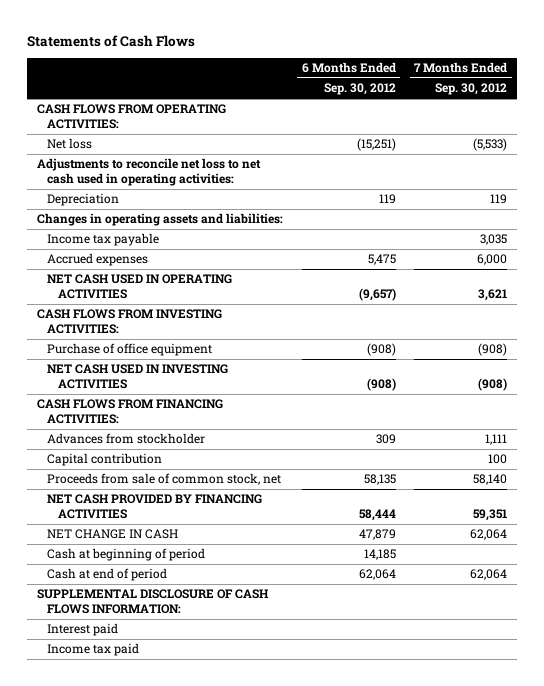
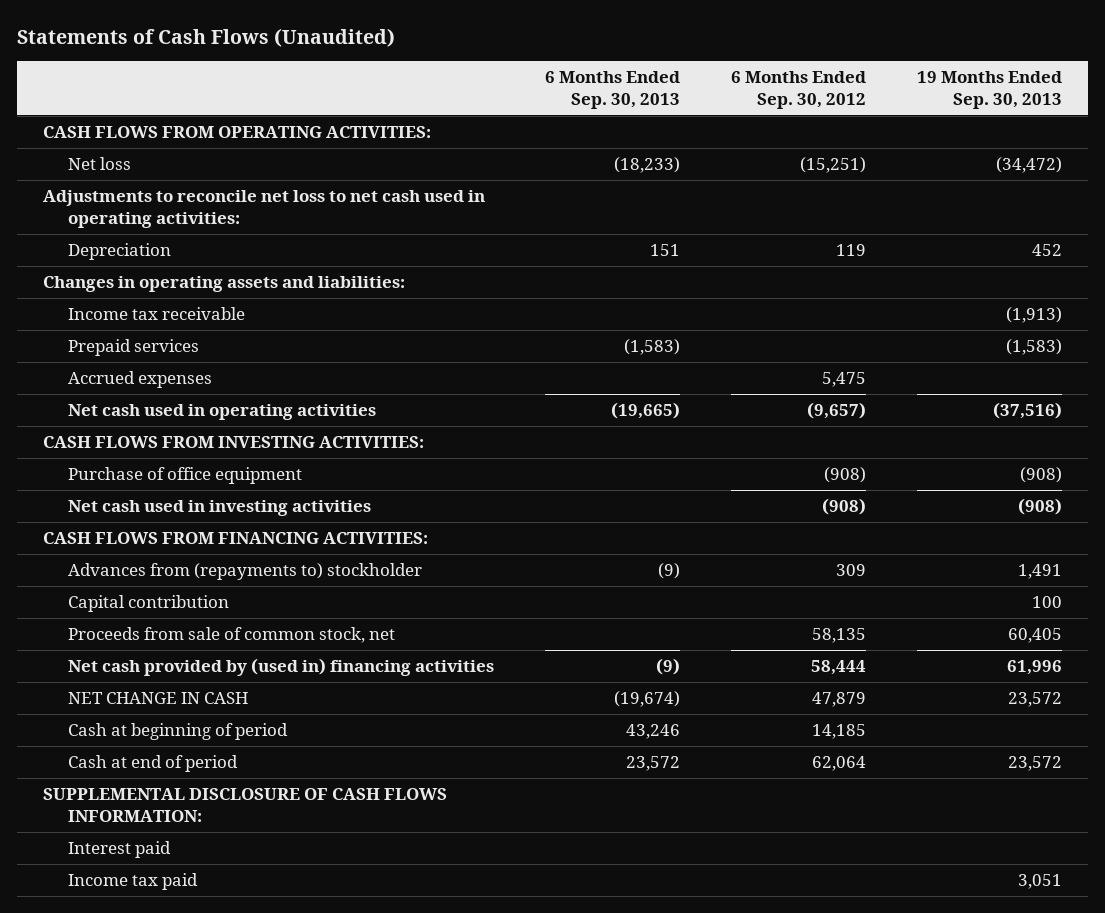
- Statements of Cash Flows
+ Statements of Cash Flows (Unaudited)
- | 6 Months Ended Sep. 30, 2012 | 7 Months Ended Sep. 30, 2012
+ | 6 Months Ended Sep. 30, 2013 | 6 Months Ended Sep. 30, 2012 | 19 Months Ended Sep. 30, 2013
- Income tax payable | | 3,035
+ Income tax receivable | | | (1,913)
+ Prepaid services | (1,583) | | (1,583)
- NET CASH USED IN OPERATING ACTIVITIES | (9,657) | 3,621
+ Net cash used in operating activities | (19,665) | (9,657) | (37,516)
- NET CASH USED IN INVESTING ACTIVITIES | (908) | (908)
+ Net cash used in investing activities | | (908) | (908)
- Advances from stockholder | 309 | 1,111
+ Advances from (repayments to) stockholder | (9) | 309 | 1,491
- NET CASH PROVIDED BY FINANCING ACTIVITIES | 58,444 | 59,351
+ Net cash provided by (used in) financing activities | (9) | 58,444 | 61,996

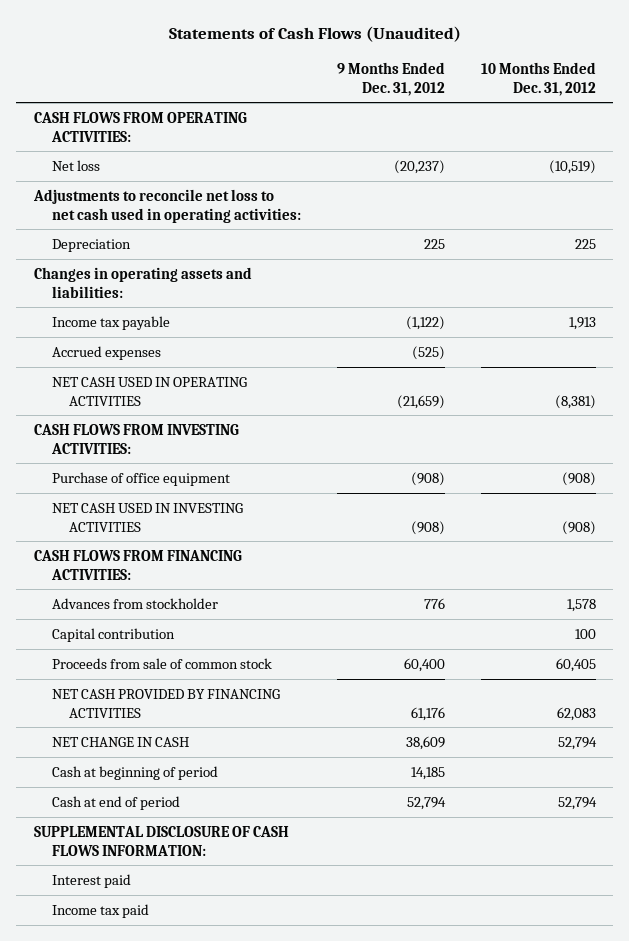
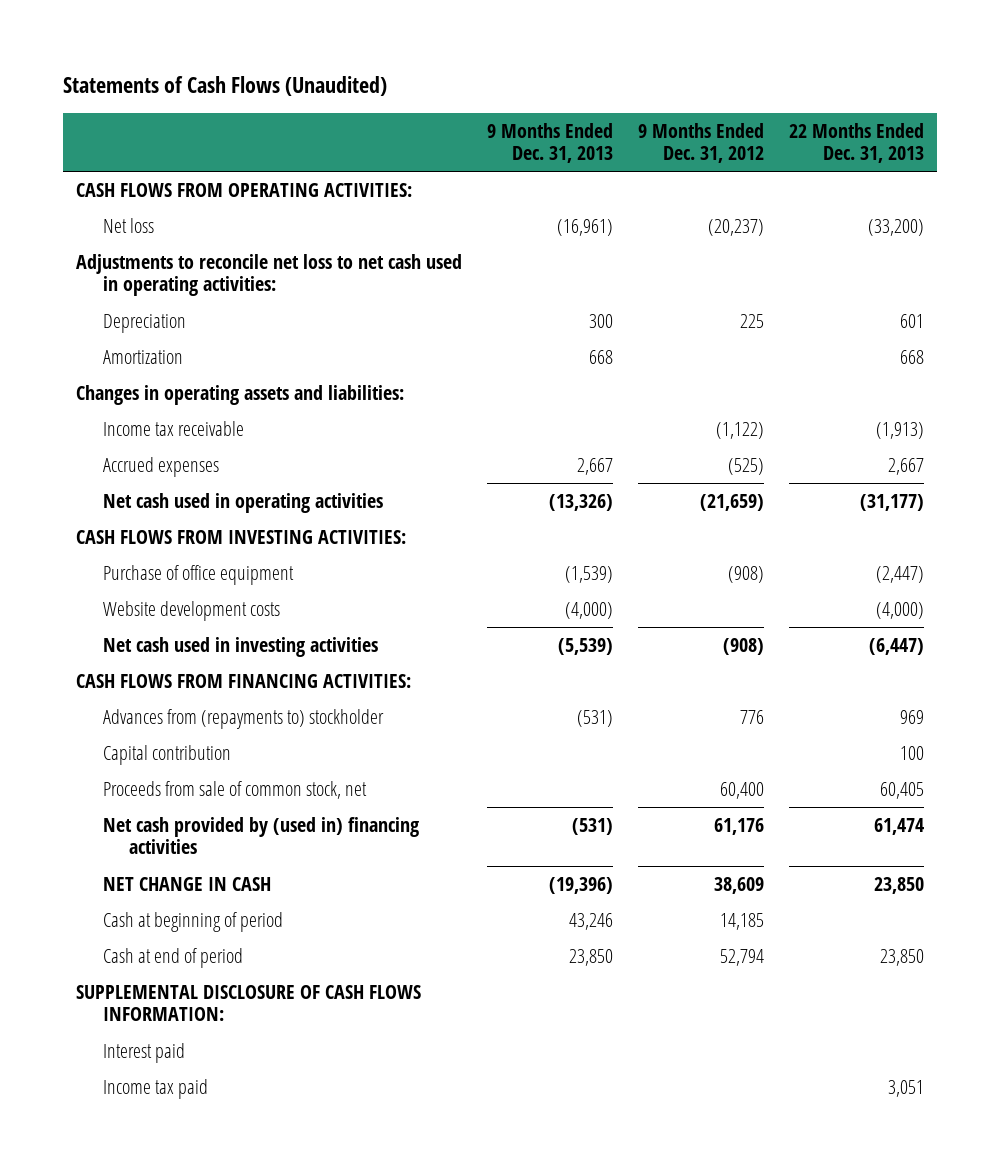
- | 9 Months Ended Dec. 31, 2012 | 10 Months Ended Dec. 31, 2012
+ | 9 Months Ended Dec. 31, 2013 | 9 Months Ended Dec. 31, 2012 | 22 Months Ended Dec. 31, 2013
+ Amortization | 668 | | 668
- Income tax payable | (1,122) | 1,913
+ Income tax receivable | | (1,122) | (1,913)
- NET CASH USED IN OPERATING ACTIVITIES | (21,659) | (8,381)
+ Net cash used in operating activities | (13,326) | (21,659) | (31,177)
- NET CASH USED IN INVESTING ACTIVITIES | (908) | (908)
+ Website development costs | (4,000) | | (4,000)
+ Net cash used in investing activities | (5,539) | (908) | (6,447)
- Advances from stockholder | 776 | 1,578
+ Advances from (repayments to) stockholder | (531) | 776 | 969
- Proceeds from sale of common stock | 60,400 | 60,405
- NET CASH PROVIDED BY FINANCING ACTIVITIES | 61,176 | 62,083
+ Proceeds from sale of common stock, net | | 60,400 | 60,405
+ Net cash provided by (used in) financing activities | (531) | 61,176 | 61,474

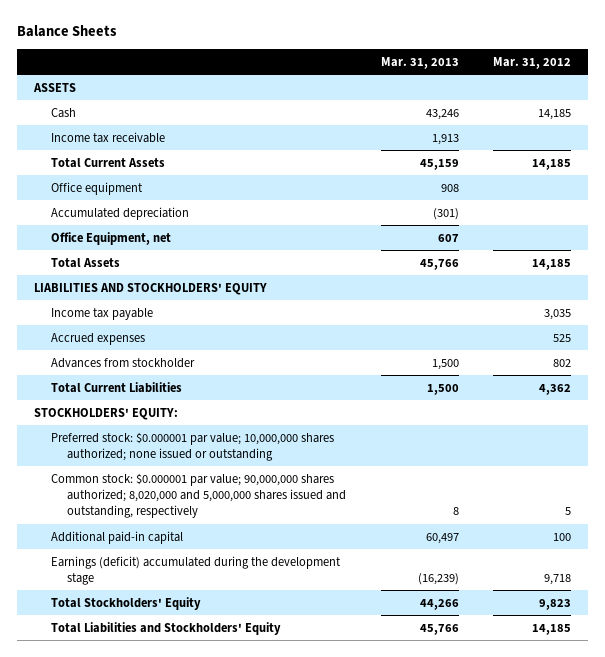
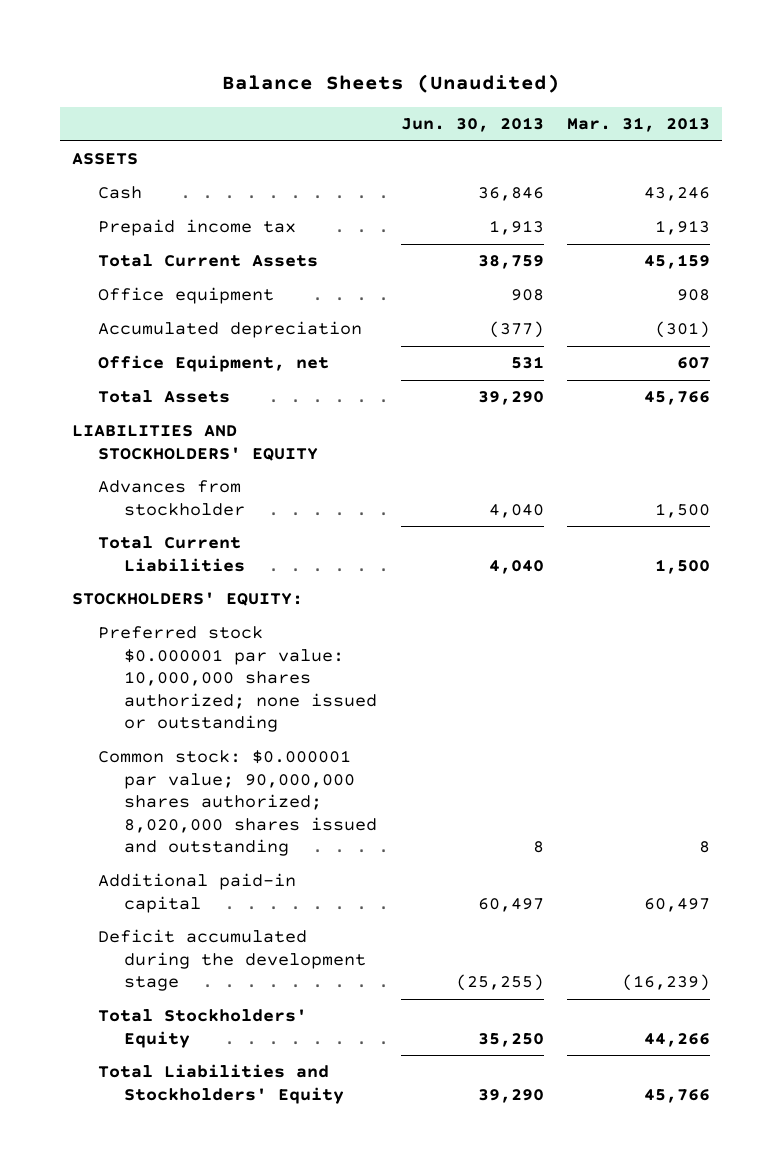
- Balance Sheets
+ Balance Sheets (Unaudited)
- | Mar. 31, 2013 | Mar. 31, 2012
+ | Jun. 30, 2013 | Mar. 31, 2013
- Income tax receivable | 1,913 |
+ Prepaid income tax | 1,913 | 1,913
- Income tax payable | | 3,035
- Accrued expenses | | 525
- Preferred stock: $0.000001 par value; 10,000,000 shares authorized; none issued or outstanding
- Common stock: $0.000001 par value; 90,000,000 shares authorized; 8,020,000 and 5,000,000 shares issued and outstanding, respectively | 8 | 5
+ Preferred stock $0.000001 par value: 10,000,000 shares authorized; none issued or outstanding
+ Common stock: $0.000001 par value; 90,000,000 shares authorized; 8,020,000 shares issued and outstanding | 8 | 8
- Earnings (deficit) accumulated during the development stage | (16,239) | 9,718
+ Deficit accumulated during the development stage | (25,255) | (16,239)

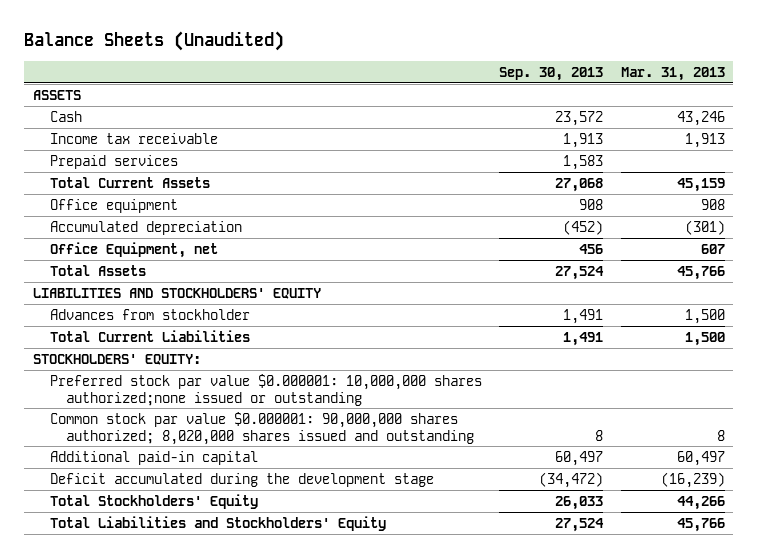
- | Jun. 30, 2013 | Mar. 31, 2013
+ | Sep. 30, 2013 | Mar. 31, 2013
- Prepaid income tax | 1,913 | 1,913
+ Income tax receivable | 1,913 | 1,913
+ Prepaid services | 1,583 |
- Preferred stock $0.000001 par value: 10,000,000 shares authorized; none issued or outstanding
- Common stock: $0.000001 par value; 90,000,000 shares authorized; 8,020,000 shares issued and outstanding | 8 | 8
+ Preferred stock par value $0.000001: 10,000,000 shares authorized;none issued or outstanding
+ Common stock par value $0.000001: 90,000,000 shares authorized; 8,020,000 shares issued and outstanding | 8 | 8

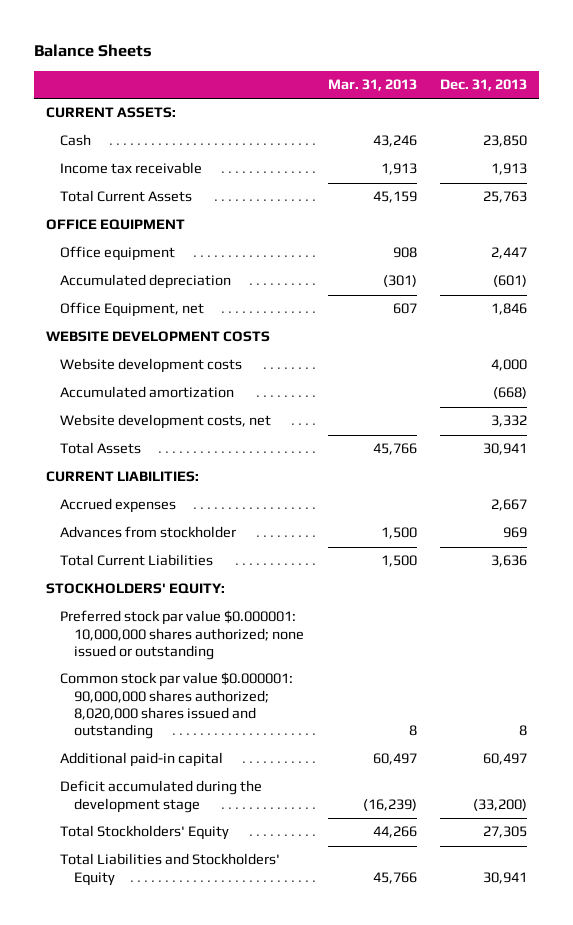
- Balance Sheets (Unaudited)
+ Balance Sheets
- | Sep. 30, 2013 | Mar. 31, 2013
+ | Mar. 31, 2013 | Dec. 31, 2013
- ASSETS
+ CURRENT ASSETS:
- Prepaid services | 1,583 |
+ OFFICE EQUIPMENT
+ WEBSITE DEVELOPMENT COSTS
+ Website development costs | | 4,000
+ Accumulated amortization | | (668)
+ Website development costs, net | | 3,332
- LIABILITIES AND STOCKHOLDERS' EQUITY
+ CURRENT LIABILITIES:
+ Accrued expenses | | 2,667
- Preferred stock par value $0.000001: 10,000,000 shares authorized;none issued or outstanding
+ Preferred stock par value $0.000001: 10,000,000 shares authorized; none issued or outstanding

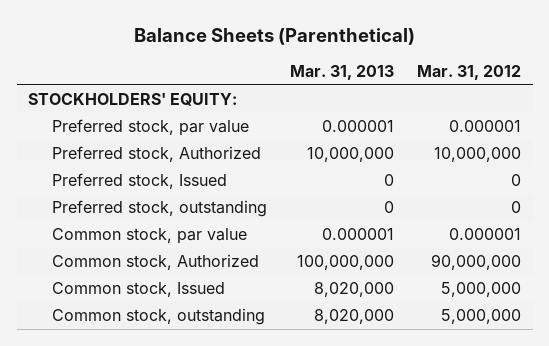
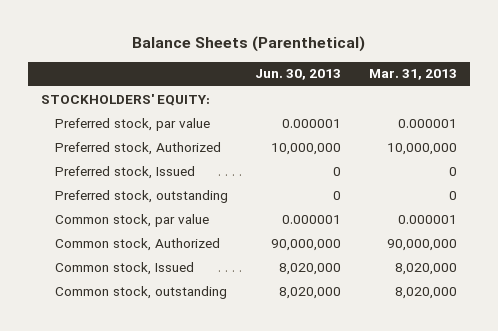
- | Mar. 31, 2013 | Mar. 31, 2012
+ | Jun. 30, 2013 | Mar. 31, 2013
- Common stock, Authorized | 100,000,000 | 90,000,000
+ Common stock, Authorized | 90,000,000 | 90,000,000

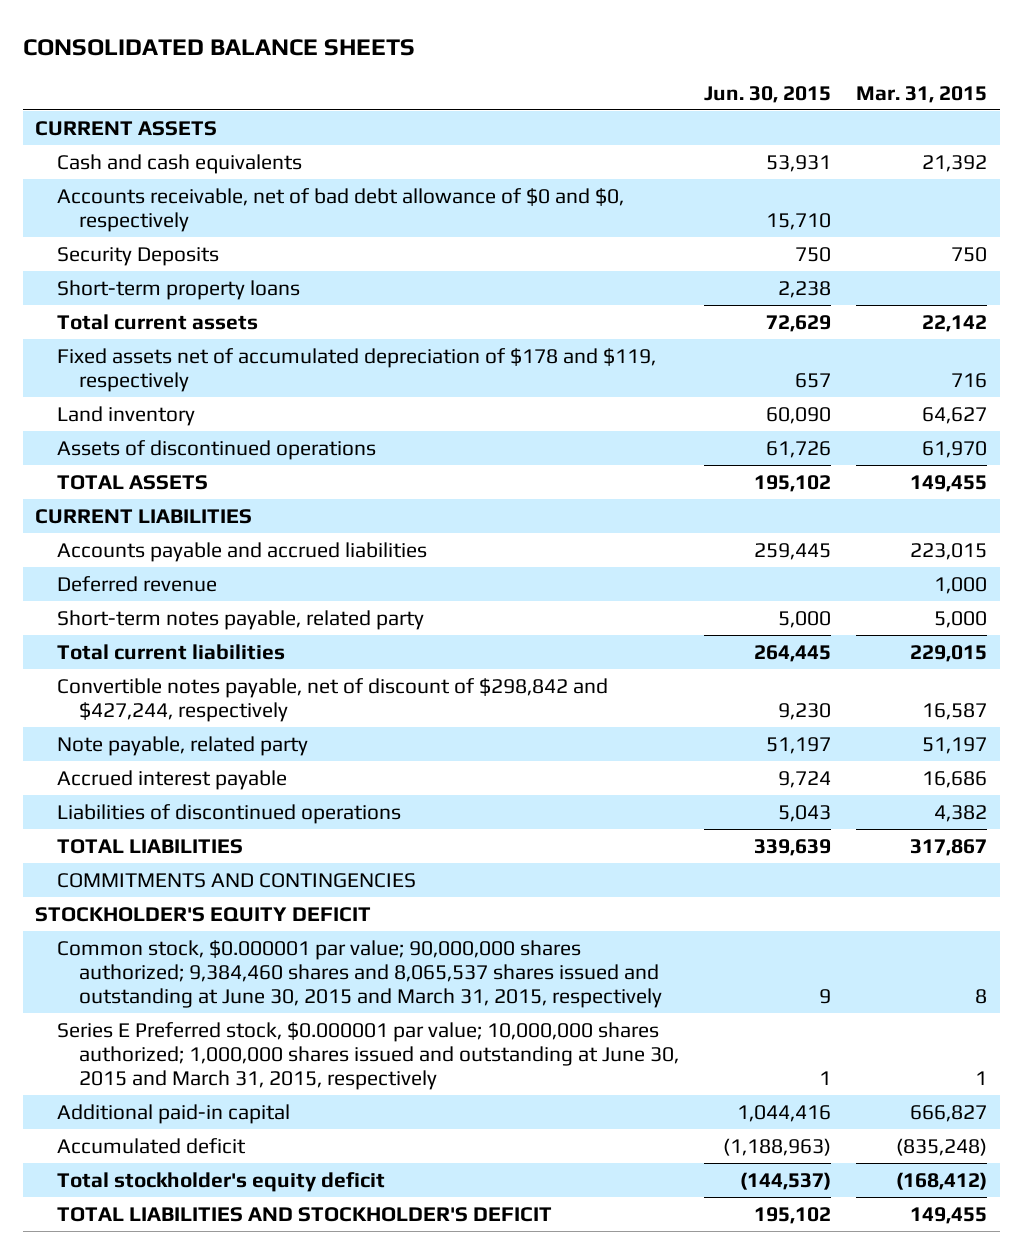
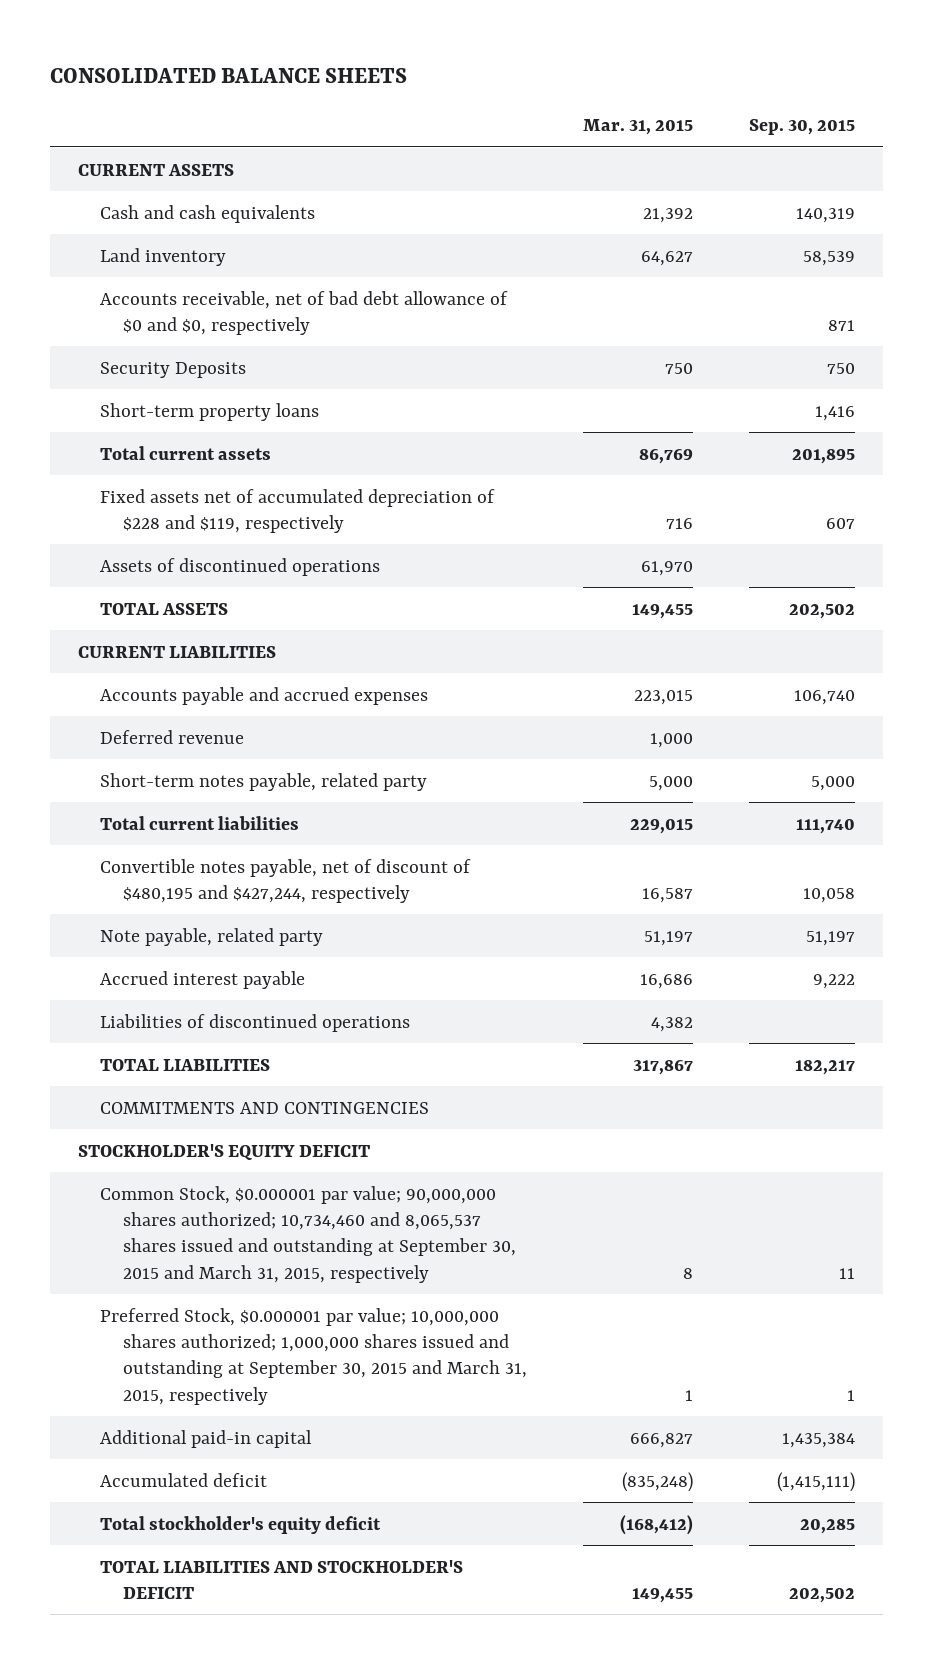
- | Jun. 30, 2015 | Mar. 31, 2015
+ | Mar. 31, 2015 | Sep. 30, 2015
moved up: Land inventory | 64,627 | 58,539
- Total current assets | 72,629 | 22,142
- Fixed assets net of accumulated depreciation of $178 and $119, respectively | 657 | 716
+ Total current assets | 86,769 | 201,895
+ Fixed assets net of accumulated depreciation of $228 and $119, respectively | 716 | 607
- Accounts payable and accrued liabilities | 259,445 | 223,015
+ Accounts payable and accrued expenses | 223,015 | 106,740
- Convertible notes payable, net of discount of $298,842 and $427,244, respectively | 9,230 | 16,587
+ Convertible notes payable, net of discount of $480,195 and $427,244, respectively | 16,587 | 10,058
- Common stock, $0.000001 par value; 90,000,000 shares authorized; 9,384,460 shares and 8,065,537 shares issued and outstanding at June 30, 2015 and March 31, 2015, respectively | 9 | 8
- Series E Preferred stock, $0.000001 par value; 10,000,000 shares authorized; 1,000,000 shares issued and outstanding at June 30, 2015 and March 31, 2015, respectively | 1 | 1
+ Common Stock, $0.000001 par value; 90,000,000 shares authorized; 10,734,460 and 8,065,537 shares issued and outstanding at September 30, 2015 and March 31, 2015, respectively | 8 | 11
+ Preferred Stock, $0.000001 par value; 10,000,000 shares authorized; 1,000,000 shares issued and outstanding at September 30, 2015 and March 31, 2015, respectively | 1 | 1

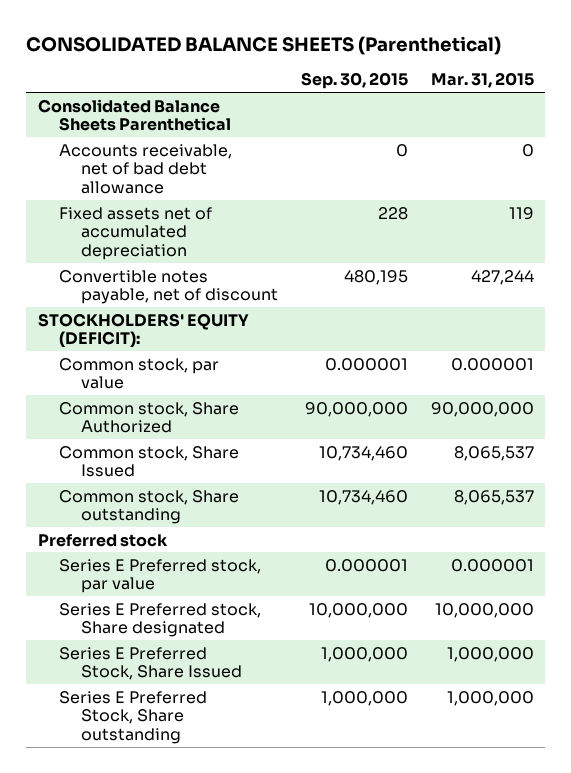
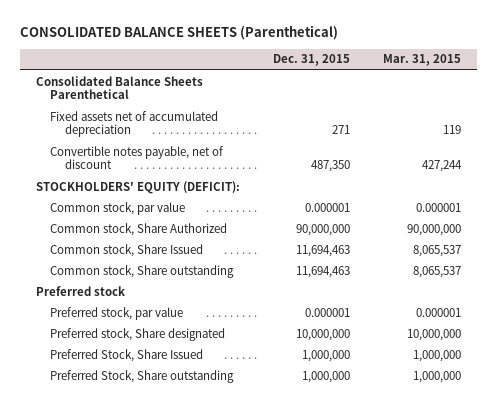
- | Sep. 30, 2015 | Mar. 31, 2015
+ | Dec. 31, 2015 | Mar. 31, 2015
- Accounts receivable, net of bad debt allowance | 0 | 0
- Series E Preferred stock, par value | 0.000001 | 0.000001
- Series E Preferred stock, Share designated | 10,000,000 | 10,000,000
- Series E Preferred Stock, Share Issued | 1,000,000 | 1,000,000
- Series E Preferred Stock, Share outstanding | 1,000,000 | 1,000,000
+ Preferred stock, par value | 0.000001 | 0.000001
+ Preferred stock, Share designated | 10,000,000 | 10,000,000
+ Preferred Stock, Share Issued | 1,000,000 | 1,000,000
+ Preferred Stock, Share outstanding | 1,000,000 | 1,000,000

